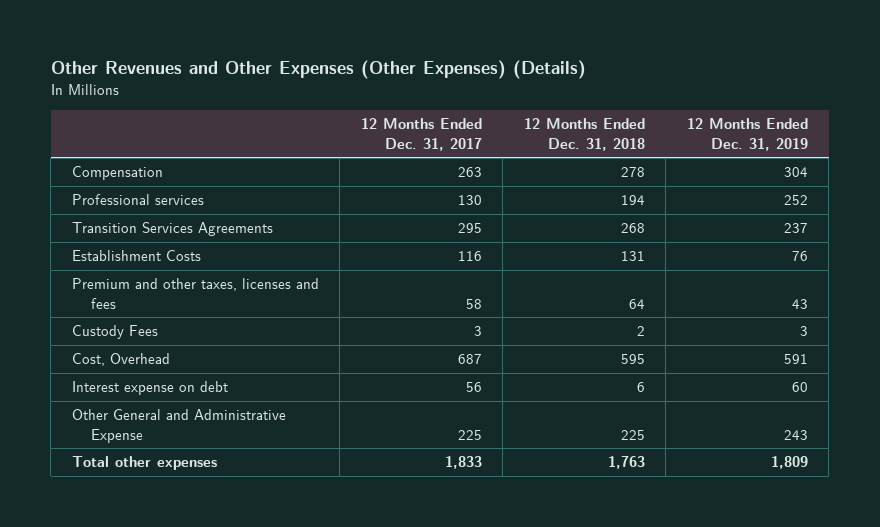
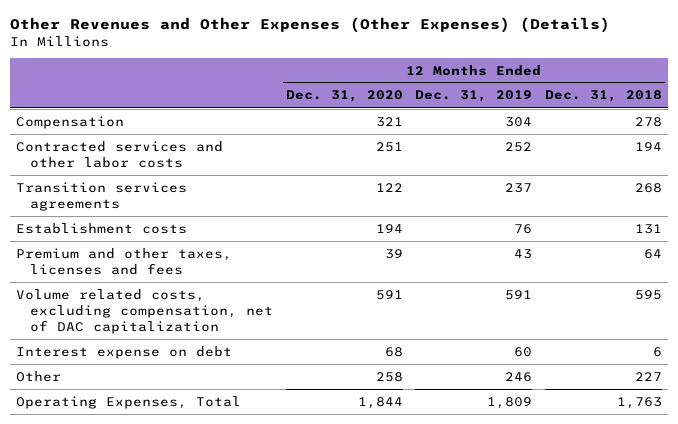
- | 12 Months Ended Dec. 31, 2017 | 12 Months Ended Dec. 31, 2018 | 12 Months Ended Dec. 31, 2019
+ | 12 Months Ended Dec. 31, 2020 | 12 Months Ended Dec. 31, 2019 | 12 Months Ended Dec. 31, 2018
- Professional services | 130 | 194 | 252
- Transition Services Agreements | 295 | 268 | 237
- Establishment Costs | 116 | 131 | 76
+ Contracted services and other labor costs | 251 | 252 | 194
+ Transition services agreements | 122 | 237 | 268
+ Establishment costs | 194 | 76 | 131
- Custody Fees | 3 | 2 | 3
- Cost, Overhead | 687 | 595 | 591
+ Volume related costs, excluding compensation, net of DAC capitalization | 591 | 591 | 595
- Other General and Administrative Expense | 225 | 225 | 243
- Total other expenses | 1,833 | 1,763 | 1,809
+ Other | 258 | 246 | 227
+ Operating Expenses, Total | 1,844 | 1,809 | 1,763

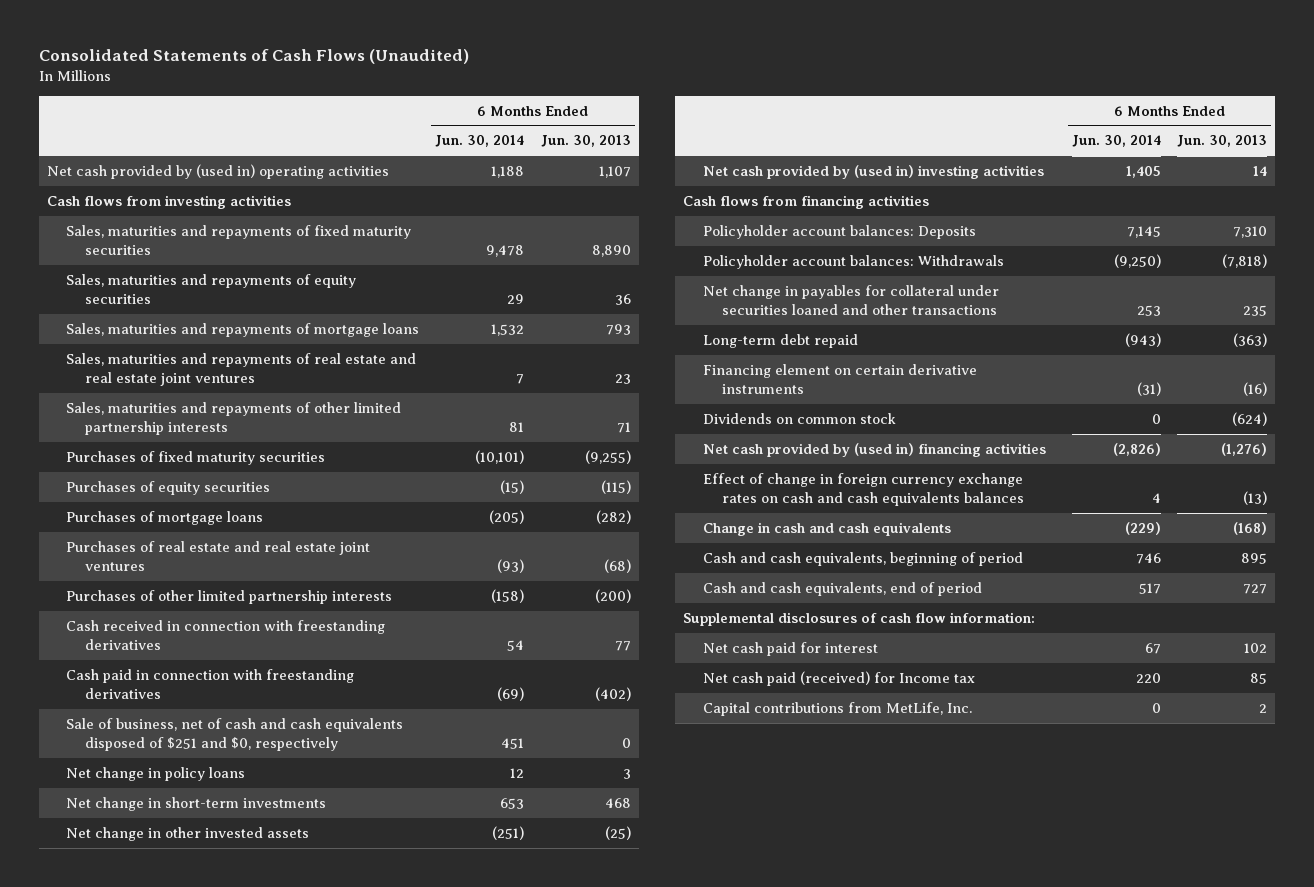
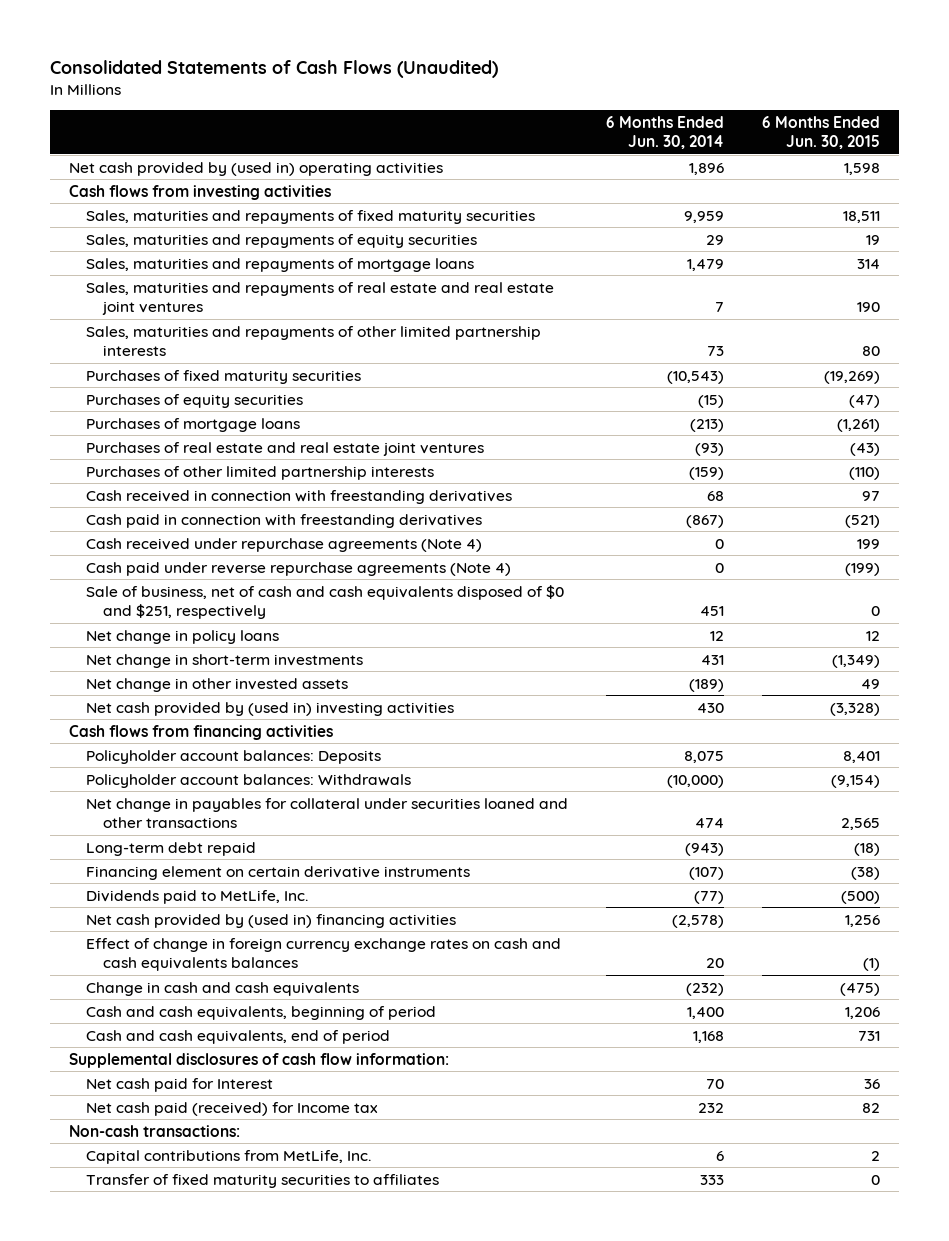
- | 6 Months Ended Jun. 30, 2014 | 6 Months Ended Jun. 30, 2013
+ | 6 Months Ended Jun. 30, 2014 | 6 Months Ended Jun. 30, 2015
- Net cash provided by (used in) operating activities | 1,188 | 1,107
+ Net cash provided by (used in) operating activities | 1,896 | 1,598
- Sales, maturities and repayments of fixed maturity securities | 9,478 | 8,890
+ Sales, maturities and repayments of fixed maturity securities | 9,959 | 18,511
- Sales, maturities and repayments of mortgage loans | 1,532 | 793
+ Sales, maturities and repayments of mortgage loans | 1,479 | 314
- Sales, maturities and repayments of other limited partnership interests | 81 | 71
- Purchases of fixed maturity securities | (10,101) | (9,255)
+ Sales, maturities and repayments of other limited partnership interests | 73 | 80
+ Purchases of fixed maturity securities | (10,543) | (19,269)
- Purchases of mortgage loans | (205) | (282)
+ Purchases of mortgage loans | (213) | (1,261)
- Purchases of other limited partnership interests | (158) | (200)
- Cash received in connection with freestanding derivatives | 54 | 77
- Cash paid in connection with freestanding derivatives | (69) | (402)
- Sale of business, net of cash and cash equivalents disposed of $251 and $0, respectively | 451 | 0
+ Purchases of other limited partnership interests | (159) | (110)
+ Cash received in connection with freestanding derivatives | 68 | 97
+ Cash paid in connection with freestanding derivatives | (867) | (521)
+ Cash received under repurchase agreements (Note 4) | 0 | 199
+ Cash paid under reverse repurchase agreements (Note 4) | 0 | (199)
+ Sale of business, net of cash and cash equivalents disposed of $0 and $251, respectively | 451 | 0
- Net change in short-term investments | 653 | 468
- Net change in other invested assets | (251) | (25)
- Net cash provided by (used in) investing activities | 1,405 | 14
+ Net change in short-term investments | 431 | (1,349)
+ Net change in other invested assets | (189) | 49
+ Net cash provided by (used in) investing activities | 430 | (3,328)
- Policyholder account balances: Deposits | 7,145 | 7,310
- Policyholder account balances: Withdrawals | (9,250) | (7,818)
- Net change in payables for collateral under securities loaned and other transactions | 253 | 235
+ Policyholder account balances: Deposits | 8,075 | 8,401
+ Policyholder account balances: Withdrawals | (10,000) | (9,154)
+ Net change in payables for collateral under securities loaned and other transactions | 474 | 2,565
- Financing element on certain derivative instruments | (31) | (16)
- Dividends on common stock | 0 | (624)
- Net cash provided by (used in) financing activities | (2,826) | (1,276)
- Effect of change in foreign currency exchange rates on cash and cash equivalents balances | 4 | (13)
- Change in cash and cash equivalents | (229) | (168)
- Cash and cash equivalents, beginning of period | 746 | 895
- Cash and cash equivalents, end of period | 517 | 727
+ Financing element on certain derivative instruments | (107) | (38)
+ Dividends paid to MetLife, Inc. | (77) | (500)
+ Net cash provided by (used in) financing activities | (2,578) | 1,256
+ Effect of change in foreign currency exchange rates on cash and cash equivalents balances | 20 | (1)
+ Change in cash and cash equivalents | (232) | (475)
+ Cash and cash equivalents, beginning of period | 1,400 | 1,206
+ Cash and cash equivalents, end of period | 1,168 | 731
- Net cash paid for interest | 67 | 102
- Net cash paid (received) for Income tax | 220 | 85
- Capital contributions from MetLife, Inc. | 0 | 2
+ Net cash paid for Interest | 70 | 36
+ Net cash paid (received) for Income tax | 232 | 82
+ Non-cash transactions:
+ Capital contributions from MetLife, Inc. | 6 | 2
+ Transfer of fixed maturity securities to affiliates | 333 | 0

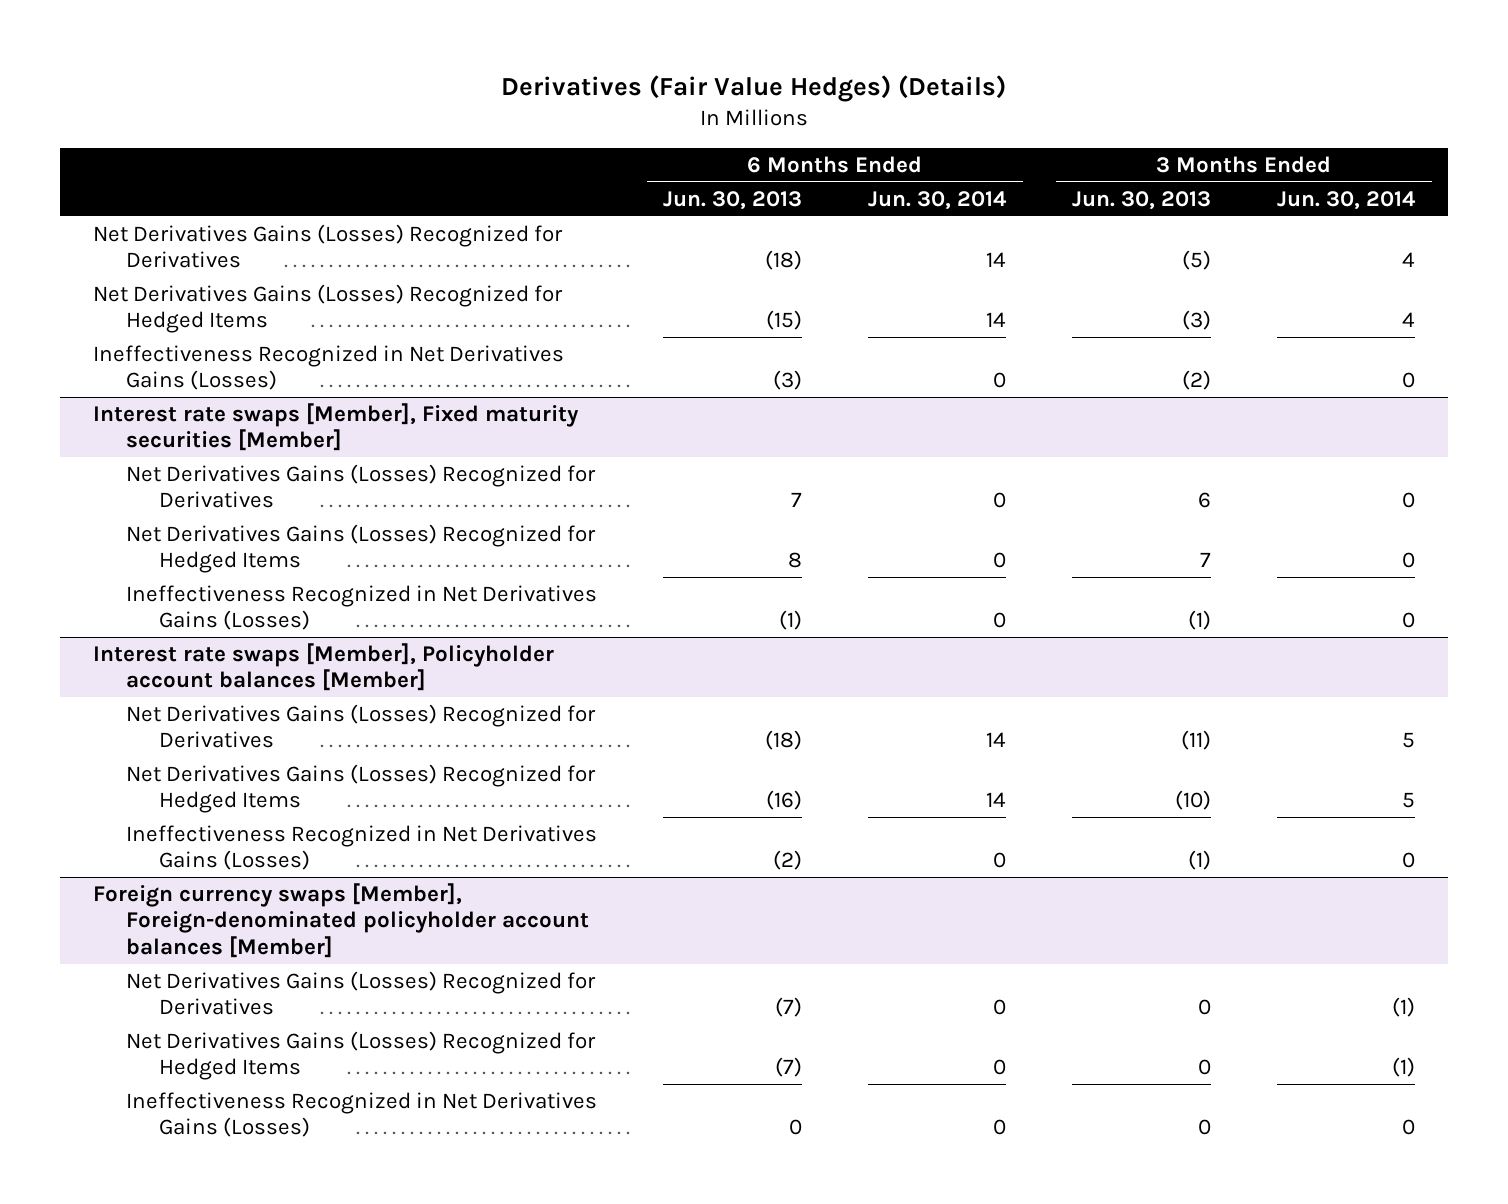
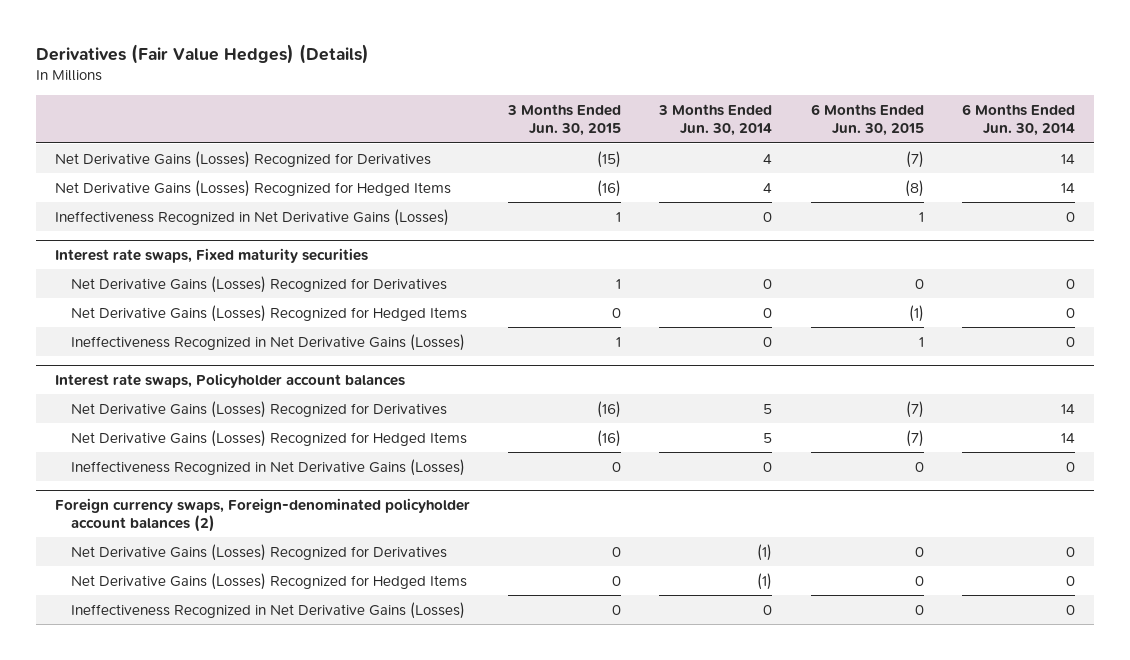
- | 6 Months Ended Jun. 30, 2013 | 6 Months Ended Jun. 30, 2014 | 3 Months Ended Jun. 30, 2013 | 3 Months Ended Jun. 30, 2014
+ | 3 Months Ended Jun. 30, 2015 | 3 Months Ended Jun. 30, 2014 | 6 Months Ended Jun. 30, 2015 | 6 Months Ended Jun. 30, 2014
- Net Derivatives Gains (Losses) Recognized for Derivatives | (18) | 14 | (5) | 4
- Net Derivatives Gains (Losses) Recognized for Hedged Items | (15) | 14 | (3) | 4
- Ineffectiveness Recognized in Net Derivatives Gains (Losses) | (3) | 0 | (2) | 0
- Interest rate swaps [Member], Fixed maturity securities [Member]
- Net Derivatives Gains (Losses) Recognized for Derivatives | 7 | 0 | 6 | 0
- Net Derivatives Gains (Losses) Recognized for Hedged Items | 8 | 0 | 7 | 0
- Ineffectiveness Recognized in Net Derivatives Gains (Losses) | (1) | 0 | (1) | 0
- Interest rate swaps [Member], Policyholder account balances [Member]
- Net Derivatives Gains (Losses) Recognized for Derivatives | (18) | 14 | (11) | 5
- Net Derivatives Gains (Losses) Recognized for Hedged Items | (16) | 14 | (10) | 5
- Ineffectiveness Recognized in Net Derivatives Gains (Losses) | (2) | 0 | (1) | 0
- Foreign currency swaps [Member], Foreign-denominated policyholder account balances [Member]
- Net Derivatives Gains (Losses) Recognized for Derivatives | (7) | 0 | 0 | (1)
- Net Derivatives Gains (Losses) Recognized for Hedged Items | (7) | 0 | 0 | (1)
- Ineffectiveness Recognized in Net Derivatives Gains (Losses) | 0 | 0 | 0 | 0
+ Net Derivative Gains (Losses) Recognized for Derivatives | (15) | 4 | (7) | 14
+ Net Derivative Gains (Losses) Recognized for Hedged Items | (16) | 4 | (8) | 14
+ Ineffectiveness Recognized in Net Derivative Gains (Losses) | 1 | 0 | 1 | 0
+ Interest rate swaps, Fixed maturity securities
+ Net Derivative Gains (Losses) Recognized for Derivatives | 1 | 0 | 0 | 0
+ Net Derivative Gains (Losses) Recognized for Hedged Items | 0 | 0 | (1) | 0
+ Ineffectiveness Recognized in Net Derivative Gains (Losses) | 1 | 0 | 1 | 0
+ Interest rate swaps, Policyholder account balances
+ Net Derivative Gains (Losses) Recognized for Derivatives | (16) | 5 | (7) | 14
+ Net Derivative Gains (Losses) Recognized for Hedged Items | (16) | 5 | (7) | 14
+ Ineffectiveness Recognized in Net Derivative Gains (Losses) | 0 | 0 | 0 | 0
+ Foreign currency swaps, Foreign-denominated policyholder account balances (2)
+ Net Derivative Gains (Losses) Recognized for Derivatives | 0 | (1) | 0 | 0
+ Net Derivative Gains (Losses) Recognized for Hedged Items | 0 | (1) | 0 | 0
+ Ineffectiveness Recognized in Net Derivative Gains (Losses) | 0 | 0 | 0 | 0

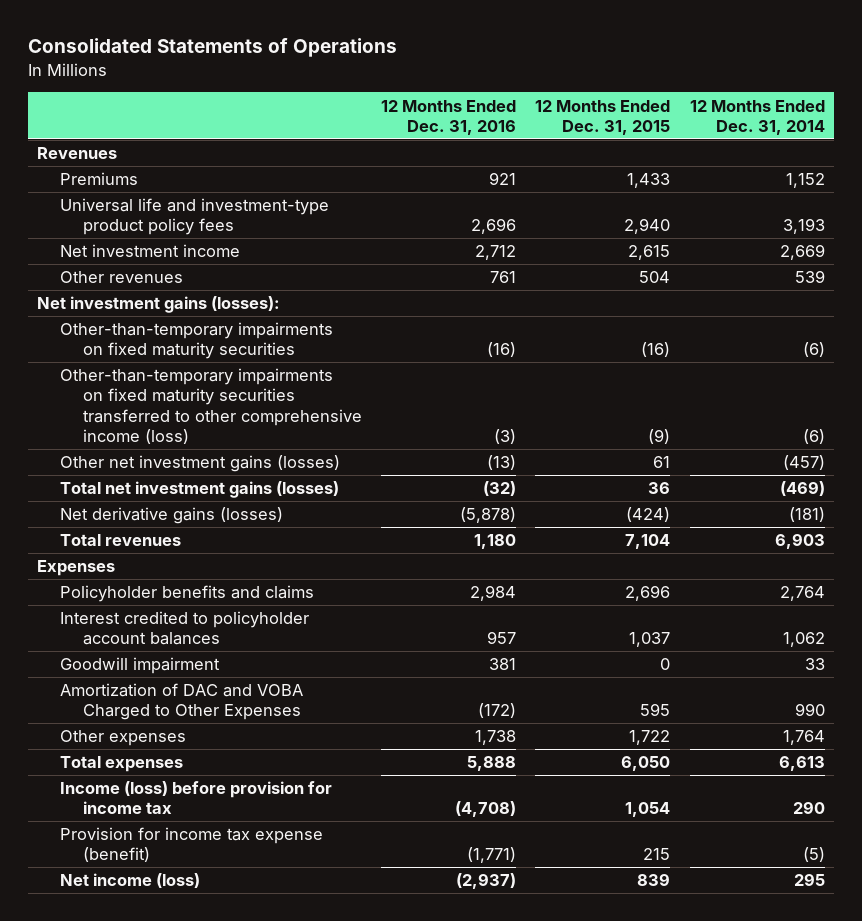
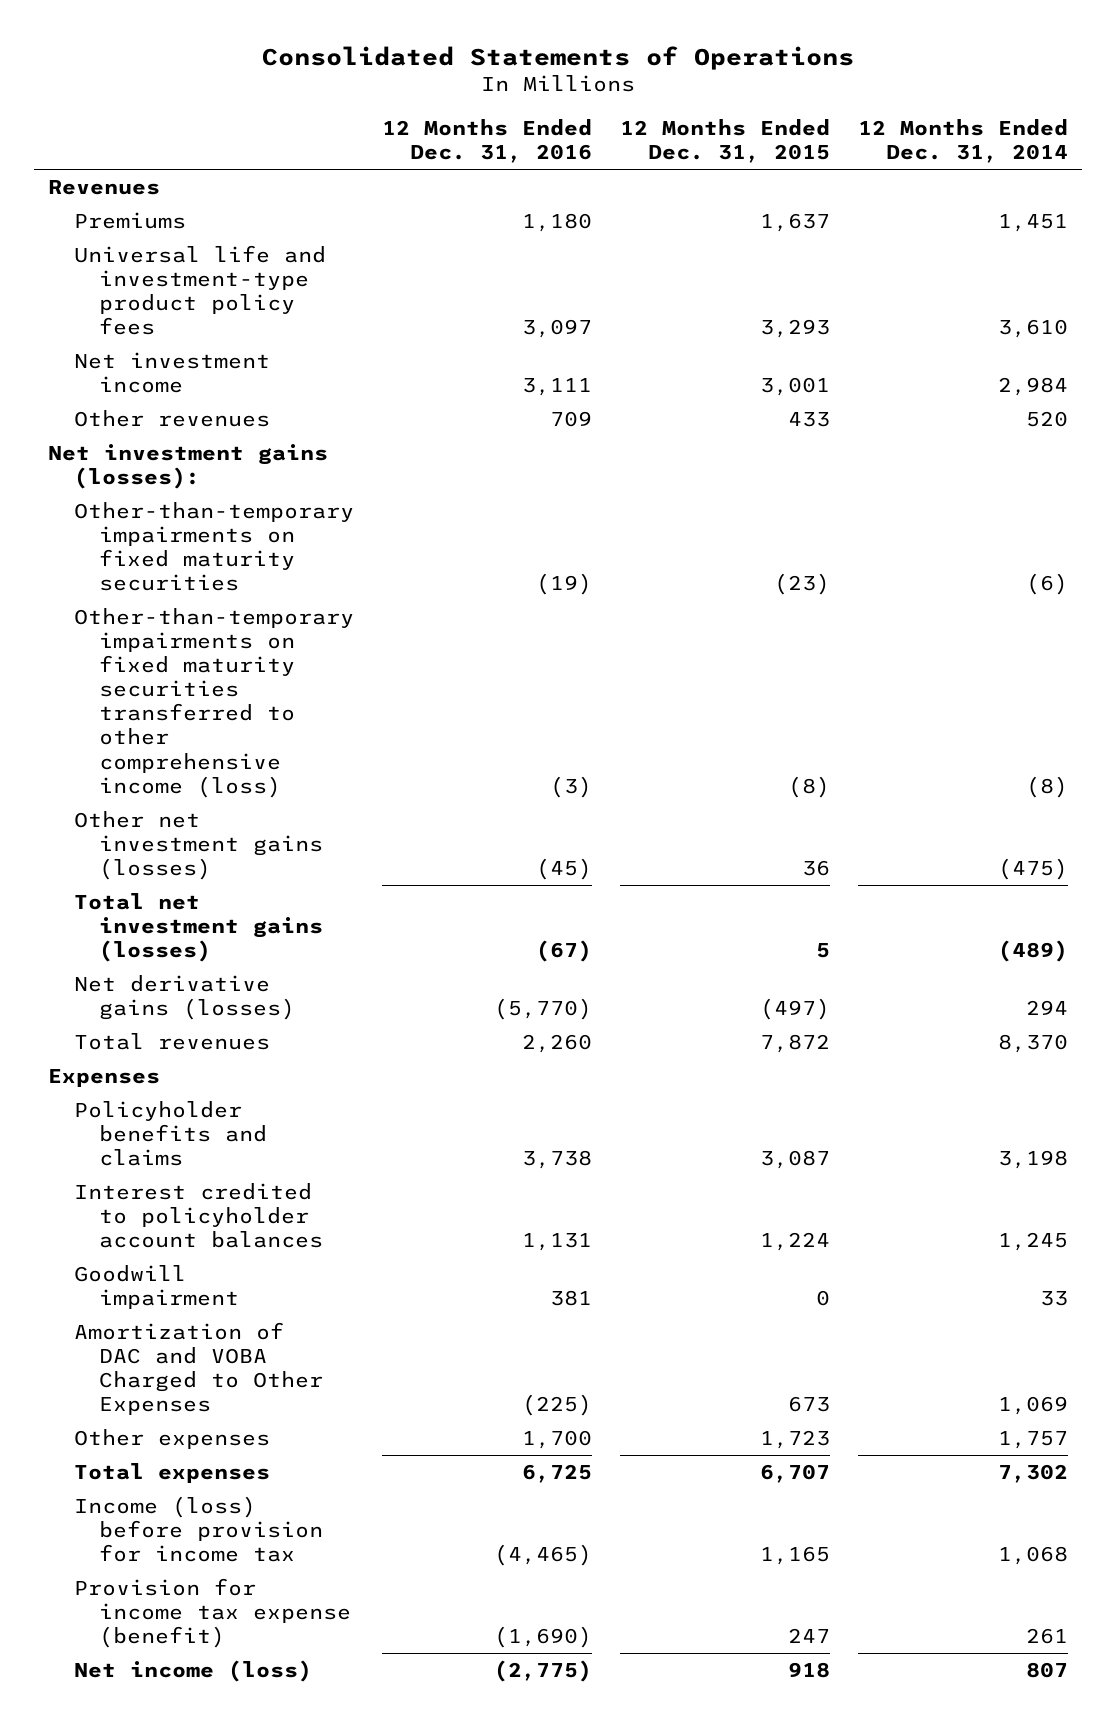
- Premiums | 921 | 1,433 | 1,152
- Universal life and investment-type product policy fees | 2,696 | 2,940 | 3,193
- Net investment income | 2,712 | 2,615 | 2,669
- Other revenues | 761 | 504 | 539
+ Premiums | 1,180 | 1,637 | 1,451
+ Universal life and investment-type product policy fees | 3,097 | 3,293 | 3,610
+ Net investment income | 3,111 | 3,001 | 2,984
+ Other revenues | 709 | 433 | 520
- Other-than-temporary impairments on fixed maturity securities | (16) | (16) | (6)
- Other-than-temporary impairments on fixed maturity securities transferred to other comprehensive income (loss) | (3) | (9) | (6)
- Other net investment gains (losses) | (13) | 61 | (457)
- Total net investment gains (losses) | (32) | 36 | (469)
- Net derivative gains (losses) | (5,878) | (424) | (181)
- Total revenues | 1,180 | 7,104 | 6,903
+ Other-than-temporary impairments on fixed maturity securities | (19) | (23) | (6)
+ Other-than-temporary impairments on fixed maturity securities transferred to other comprehensive income (loss) | (3) | (8) | (8)
+ Other net investment gains (losses) | (45) | 36 | (475)
+ Total net investment gains (losses) | (67) | 5 | (489)
+ Net derivative gains (losses) | (5,770) | (497) | 294
+ Total revenues | 2,260 | 7,872 | 8,370
- Policyholder benefits and claims | 2,984 | 2,696 | 2,764
- Interest credited to policyholder account balances | 957 | 1,037 | 1,062
+ Policyholder benefits and claims | 3,738 | 3,087 | 3,198
+ Interest credited to policyholder account balances | 1,131 | 1,224 | 1,245
- Amortization of DAC and VOBA Charged to Other Expenses | (172) | 595 | 990
- Other expenses | 1,738 | 1,722 | 1,764
- Total expenses | 5,888 | 6,050 | 6,613
- Income (loss) before provision for income tax | (4,708) | 1,054 | 290
- Provision for income tax expense (benefit) | (1,771) | 215 | (5)
- Net income (loss) | (2,937) | 839 | 295
+ Amortization of DAC and VOBA Charged to Other Expenses | (225) | 673 | 1,069
+ Other expenses | 1,700 | 1,723 | 1,757
+ Total expenses | 6,725 | 6,707 | 7,302
+ Income (loss) before provision for income tax | (4,465) | 1,165 | 1,068
+ Provision for income tax expense (benefit) | (1,690) | 247 | 261
+ Net income (loss) | (2,775) | 918 | 807

